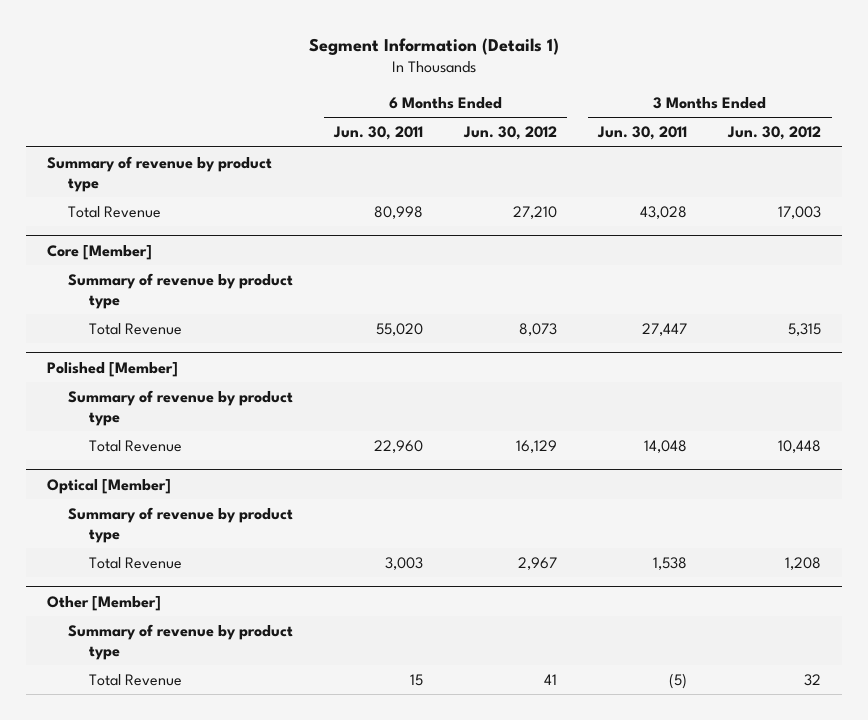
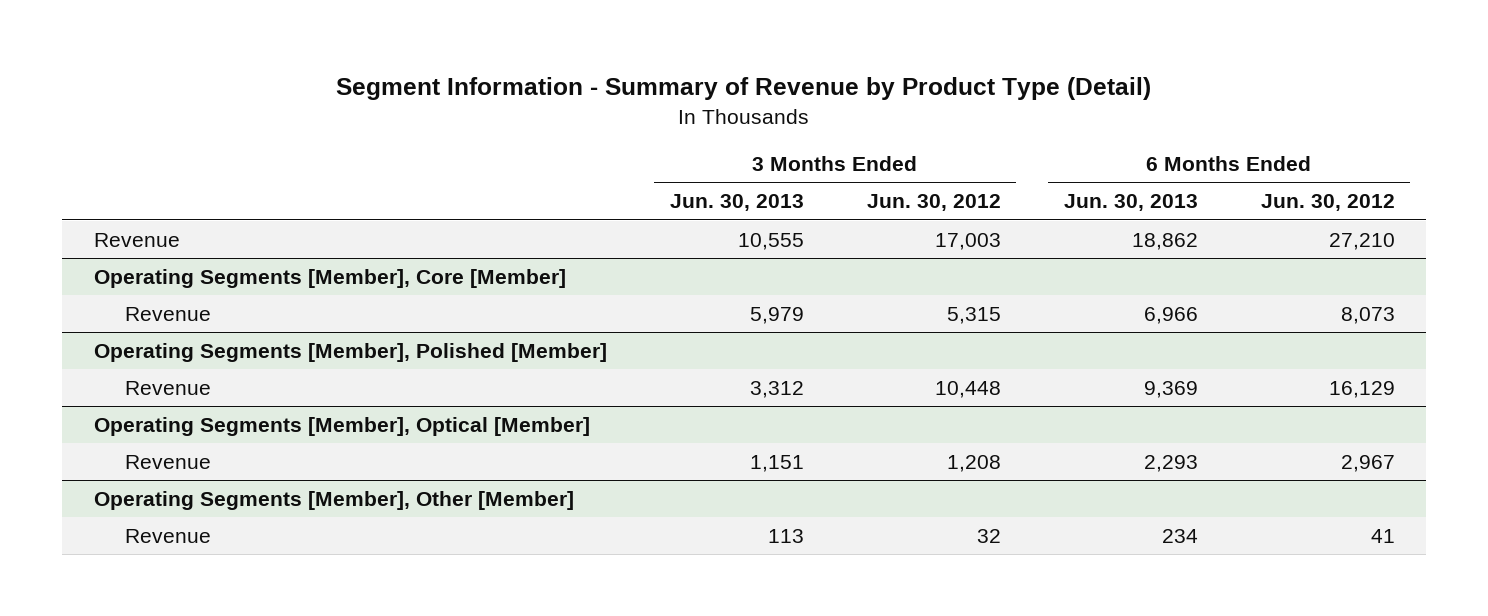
- Segment Information (Details 1)
+ Segment Information - Summary of Revenue by Product Type (Detail)
- | 6 Months Ended Jun. 30, 2011 | 6 Months Ended Jun. 30, 2012 | 3 Months Ended Jun. 30, 2011 | 3 Months Ended Jun. 30, 2012
+ | 3 Months Ended Jun. 30, 2013 | 3 Months Ended Jun. 30, 2012 | 6 Months Ended Jun. 30, 2013 | 6 Months Ended Jun. 30, 2012
- Summary of revenue by product type
- Total Revenue | 80,998 | 27,210 | 43,028 | 17,003
- Core [Member]
- Summary of revenue by product type
- Total Revenue | 55,020 | 8,073 | 27,447 | 5,315
- Polished [Member]
- Summary of revenue by product type
- Total Revenue | 22,960 | 16,129 | 14,048 | 10,448
- Optical [Member]
- Summary of revenue by product type
- Total Revenue | 3,003 | 2,967 | 1,538 | 1,208
- Other [Member]
- Summary of revenue by product type
- Total Revenue | 15 | 41 | (5) | 32
+ Revenue | 10,555 | 17,003 | 18,862 | 27,210
+ Operating Segments [Member], Core [Member]
+ Revenue | 5,979 | 5,315 | 6,966 | 8,073
+ Operating Segments [Member], Polished [Member]
+ Revenue | 3,312 | 10,448 | 9,369 | 16,129
+ Operating Segments [Member], Optical [Member]
+ Revenue | 1,151 | 1,208 | 2,293 | 2,967
+ Operating Segments [Member], Other [Member]
+ Revenue | 113 | 32 | 234 | 41

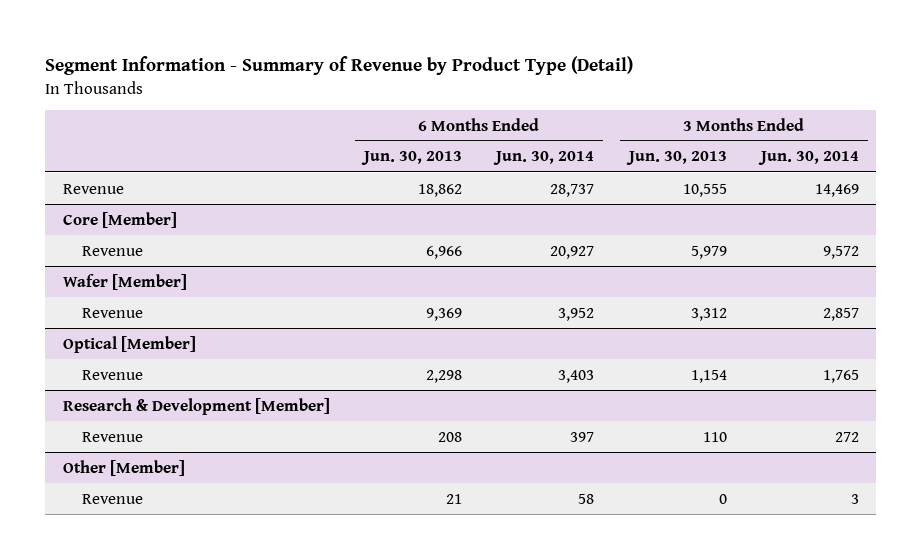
- | 3 Months Ended Jun. 30, 2013 | 3 Months Ended Jun. 30, 2012 | 6 Months Ended Jun. 30, 2013 | 6 Months Ended Jun. 30, 2012
+ | 6 Months Ended Jun. 30, 2013 | 6 Months Ended Jun. 30, 2014 | 3 Months Ended Jun. 30, 2013 | 3 Months Ended Jun. 30, 2014
- Operating Segments [Member], Core [Member]
+ Core [Member]
- Operating Segments [Member], Polished [Member]
+ Wafer [Member]
- Operating Segments [Member], Optical [Member]
- Revenue | 1,151 | 1,208 | 2,293 | 2,967
- Operating Segments [Member], Other [Member]
- Revenue | 113 | 32 | 234 | 41
+ Optical [Member]
+ Revenue | 2,298 | 3,403 | 1,154 | 1,765
+ Research & Development [Member]
+ Revenue | 208 | 397 | 110 | 272
+ Other [Member]
+ Revenue | 21 | 58 | 0 | 3

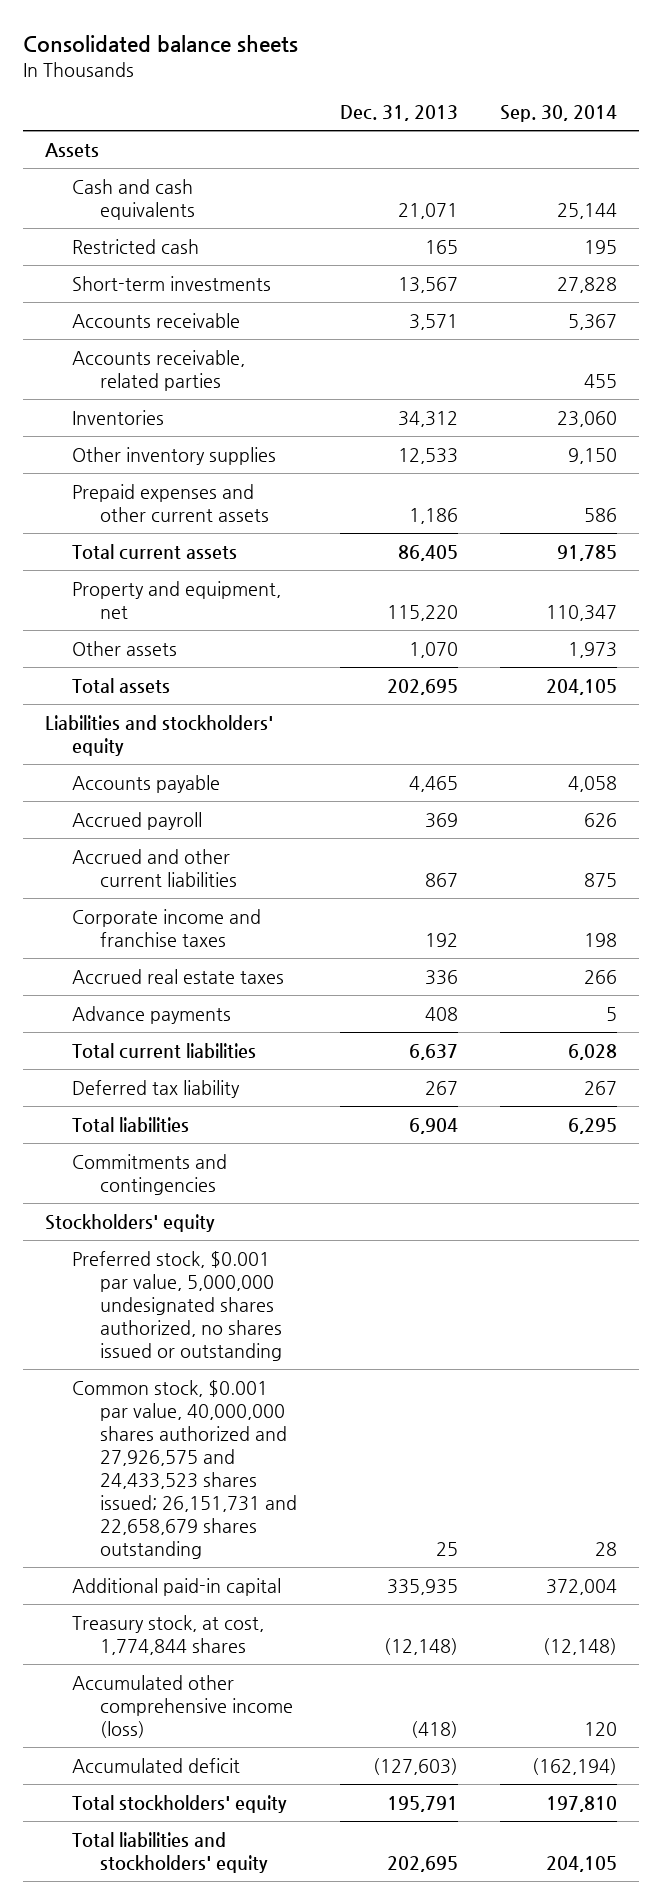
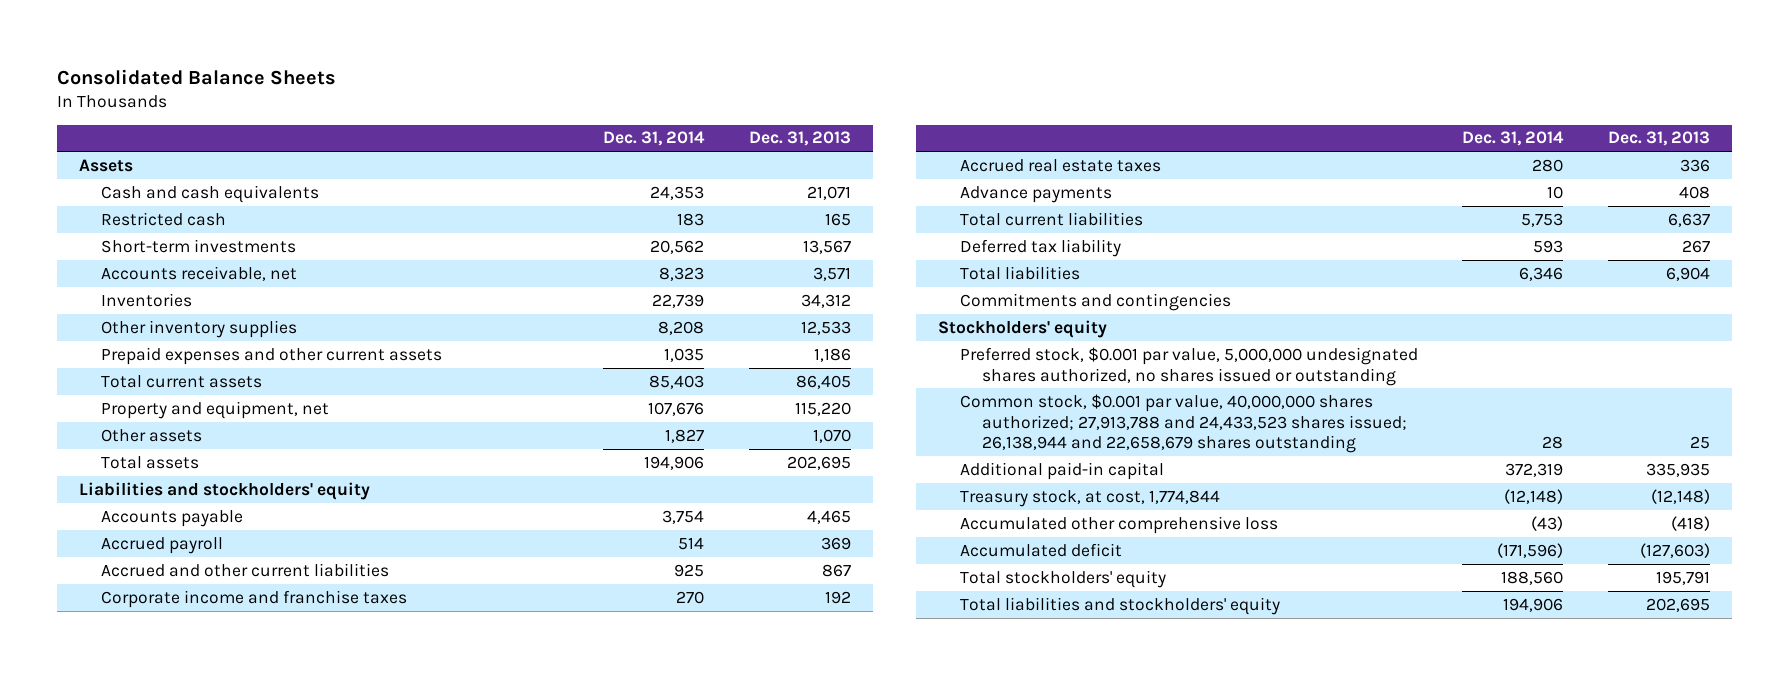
- Consolidated balance sheets
+ Consolidated Balance Sheets
- | Dec. 31, 2013 | Sep. 30, 2014
+ | Dec. 31, 2014 | Dec. 31, 2013
- Accounts receivable | 3,571 | 5,367
- Accounts receivable, related parties | | 455
+ Accounts receivable, net | 8,323 | 3,571
- Common stock, $0.001 par value, 40,000,000 shares authorized and 27,926,575 and 24,433,523 shares issued; 26,151,731 and 22,658,679 shares outstanding | 25 | 28
+ Common stock, $0.001 par value, 40,000,000 shares authorized; 27,913,788 and 24,433,523 shares issued; 26,138,944 and 22,658,679 shares outstanding | 28 | 25
- Treasury stock, at cost, 1,774,844 shares | (12,148) | (12,148)
- Accumulated other comprehensive income (loss) | (418) | 120
+ Treasury stock, at cost, 1,774,844 | (12,148) | (12,148)
+ Accumulated other comprehensive loss | (43) | (418)

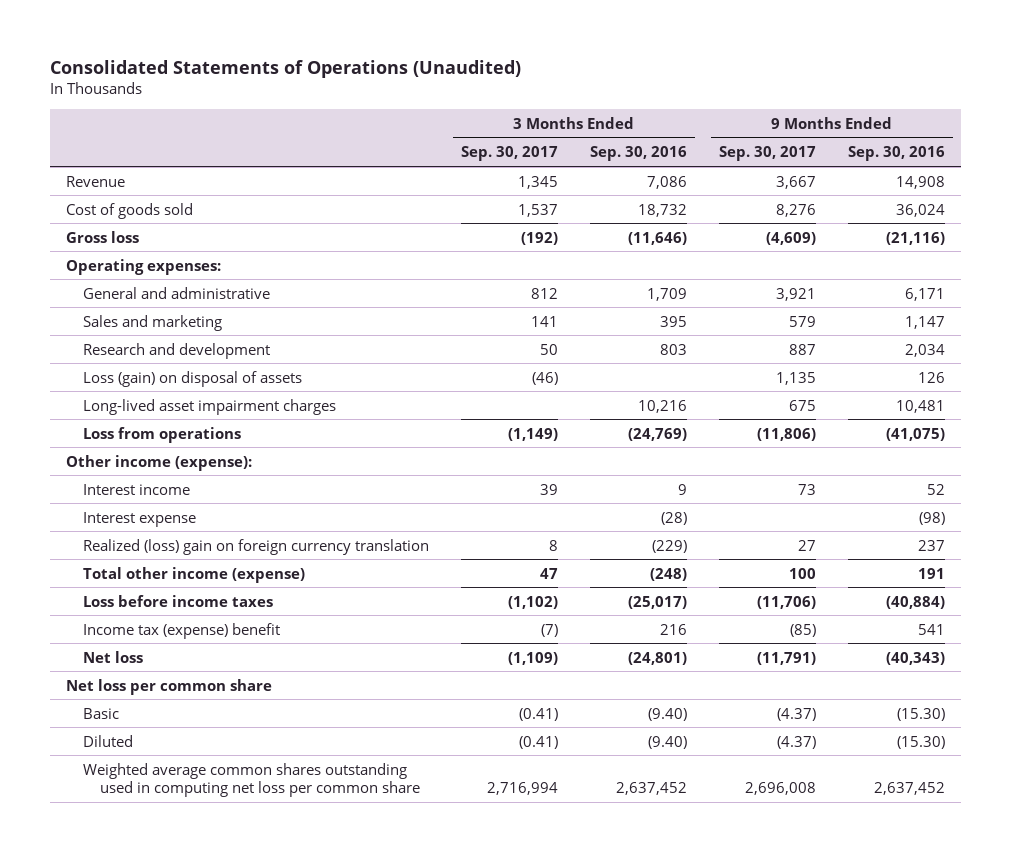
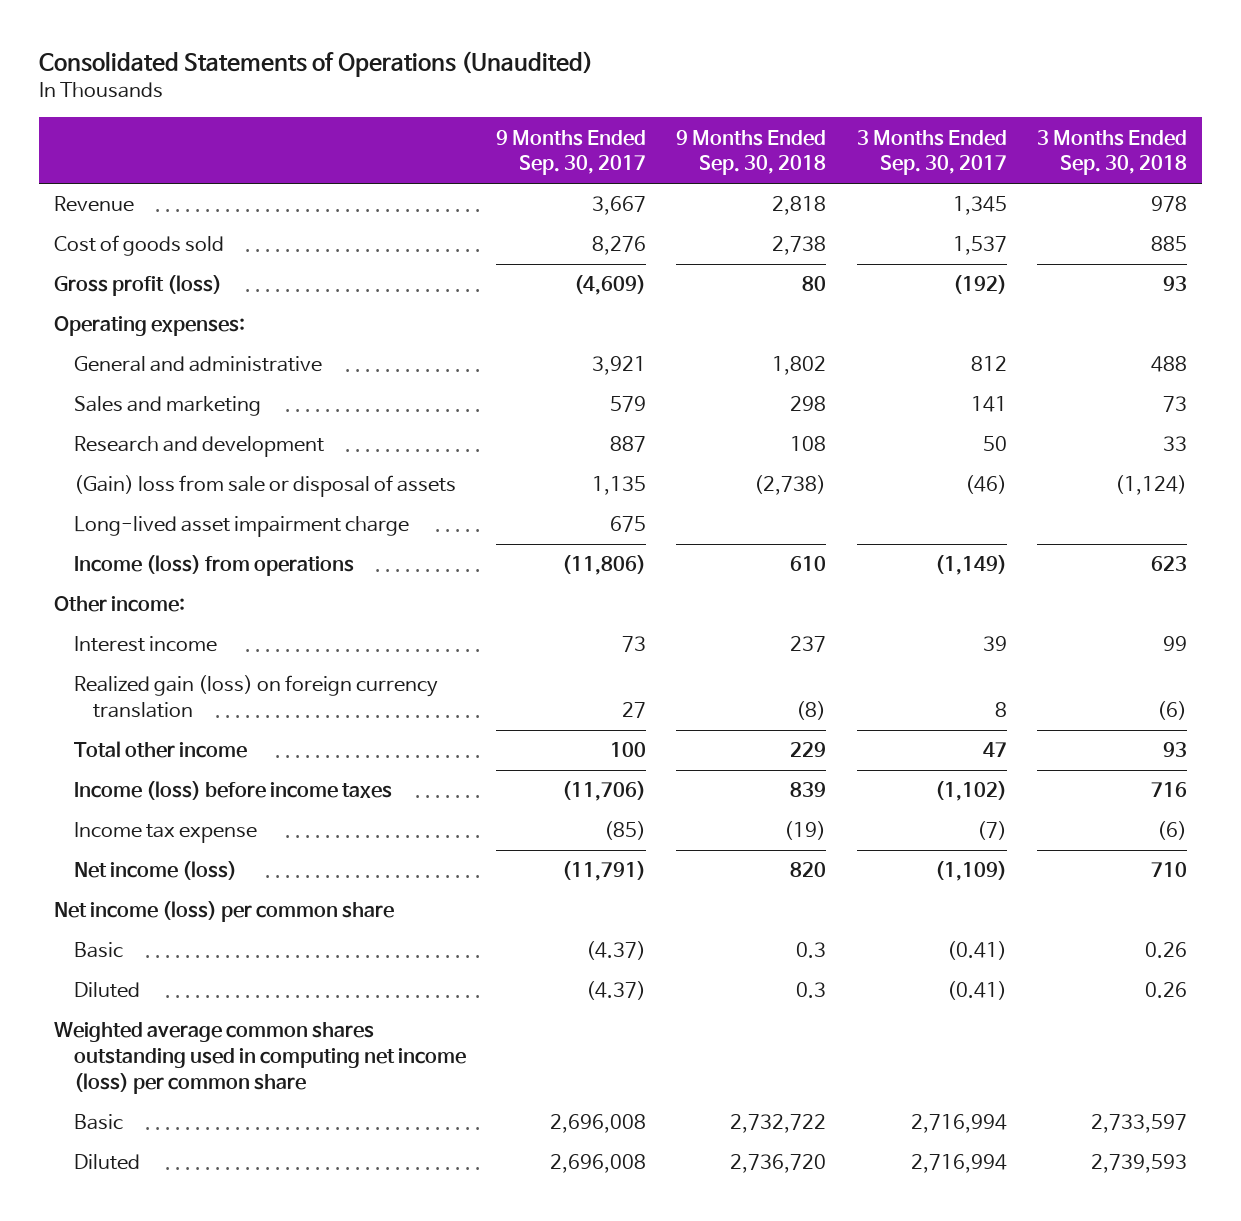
- | 3 Months Ended Sep. 30, 2017 | 3 Months Ended Sep. 30, 2016 | 9 Months Ended Sep. 30, 2017 | 9 Months Ended Sep. 30, 2016
+ | 9 Months Ended Sep. 30, 2017 | 9 Months Ended Sep. 30, 2018 | 3 Months Ended Sep. 30, 2017 | 3 Months Ended Sep. 30, 2018
- Gross loss | (192) | (11,646) | (4,609) | (21,116)
+ Gross profit (loss) | (4,609) | 80 | (192) | 93
- Loss (gain) on disposal of assets | (46) | | 1,135 | 126
- Long-lived asset impairment charges | | 10,216 | 675 | 10,481
- Loss from operations | (1,149) | (24,769) | (11,806) | (41,075)
- Other income (expense):
+ (Gain) loss from sale or disposal of assets | 1,135 | (2,738) | (46) | (1,124)
+ Long-lived asset impairment charge | 675 | | |
+ Income (loss) from operations | (11,806) | 610 | (1,149) | 623
+ Other income:
- Interest expense | | (28) | | (98)
- Realized (loss) gain on foreign currency translation | 8 | (229) | 27 | 237
- Total other income (expense) | 47 | (248) | 100 | 191
- Loss before income taxes | (1,102) | (25,017) | (11,706) | (40,884)
- Income tax (expense) benefit | (7) | 216 | (85) | 541
- Net loss | (1,109) | (24,801) | (11,791) | (40,343)
- Net loss per common share
+ Realized gain (loss) on foreign currency translation | 27 | (8) | 8 | (6)
+ Total other income | 100 | 229 | 47 | 93
+ Income (loss) before income taxes | (11,706) | 839 | (1,102) | 716
+ Income tax expense | (85) | (19) | (7) | (6)
+ Net income (loss) | (11,791) | 820 | (1,109) | 710
+ Net income (loss) per common share
- Weighted average common shares outstanding used in computing net loss per common share | 2,716,994 | 2,637,452 | 2,696,008 | 2,637,452
+ Weighted average common shares outstanding used in computing net income (loss) per common share
+ Basic | 2,696,008 | 2,732,722 | 2,716,994 | 2,733,597
+ Diluted | 2,696,008 | 2,736,720 | 2,716,994 | 2,739,593

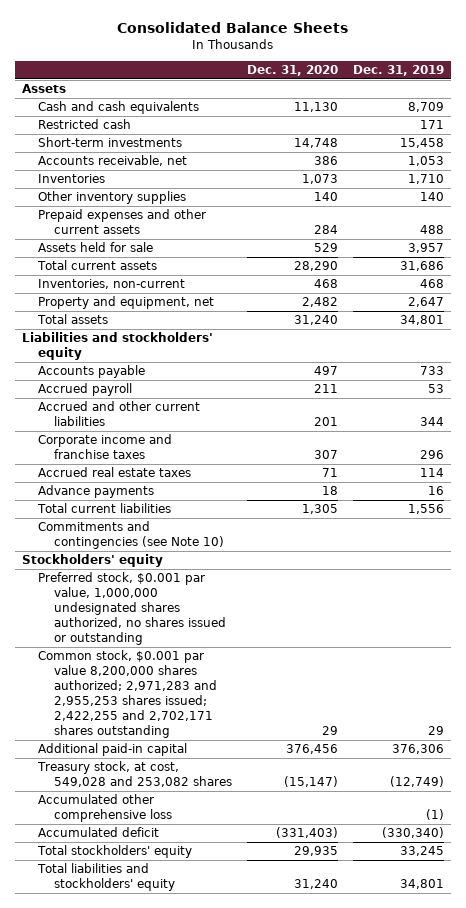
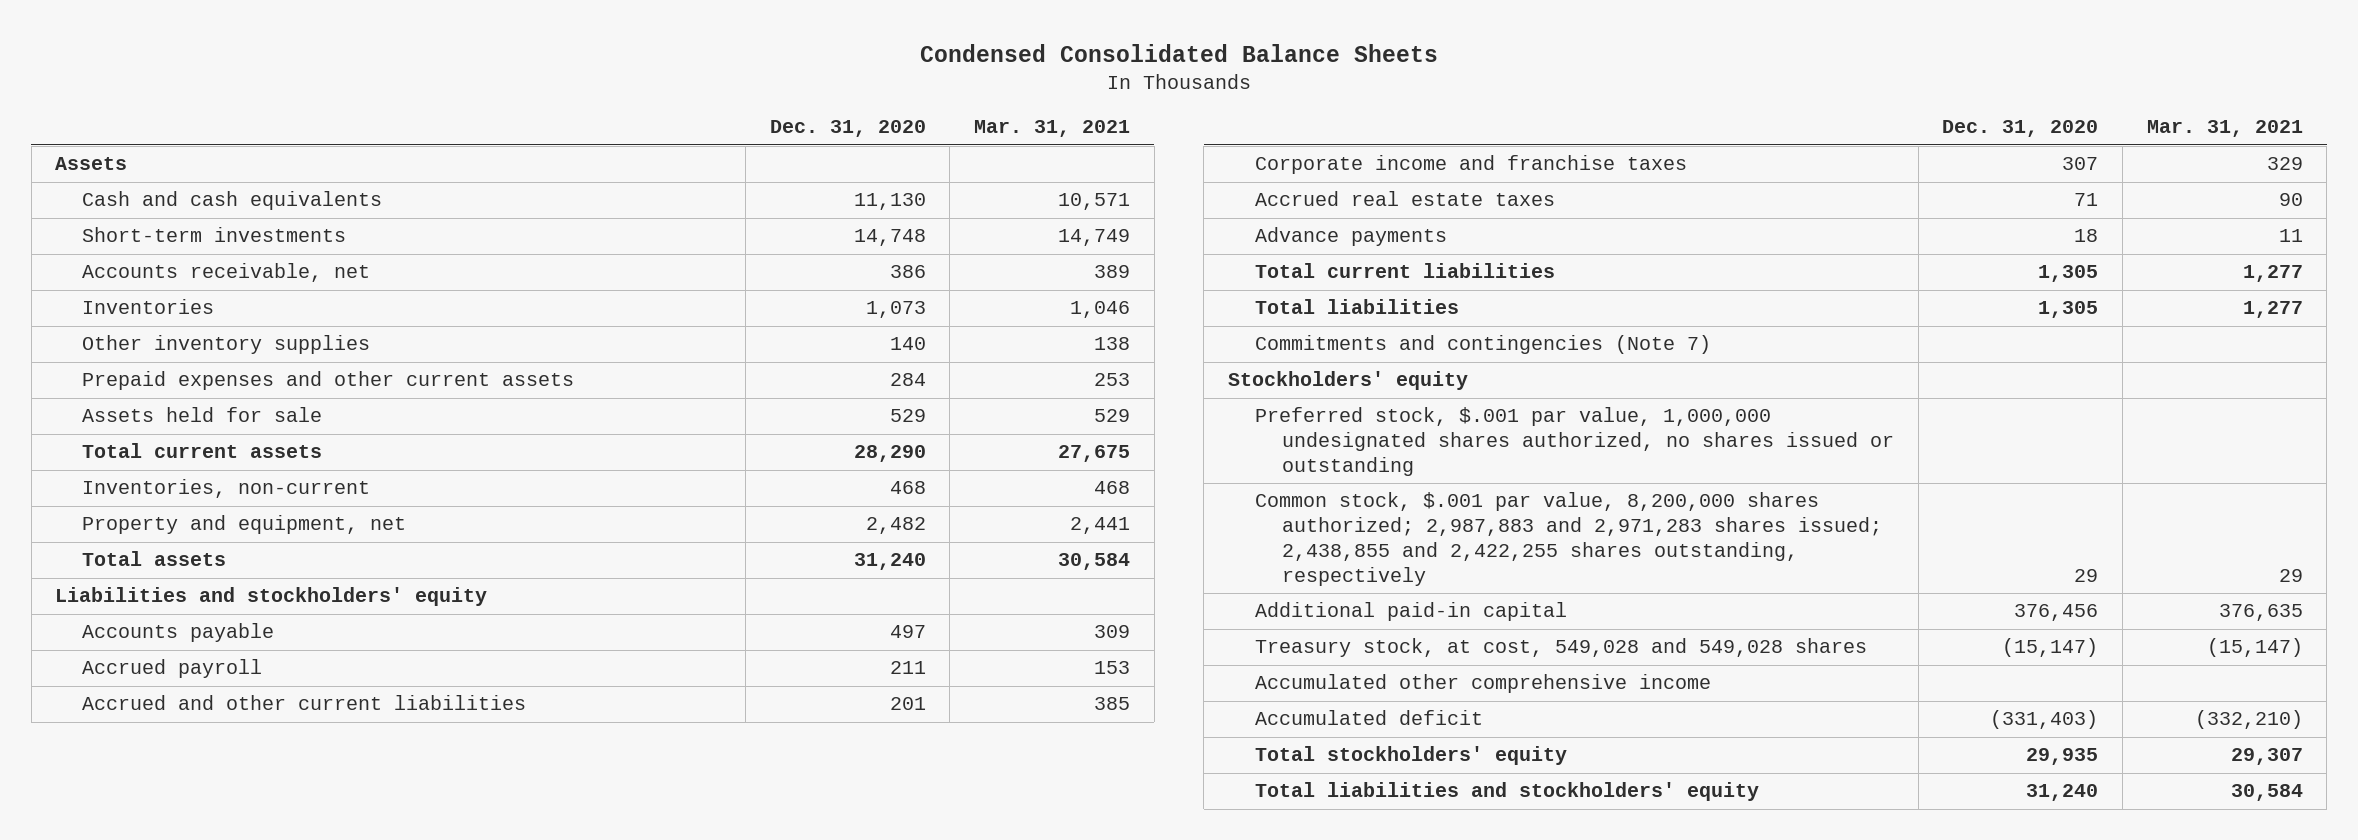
- Consolidated Balance Sheets
+ Condensed Consolidated Balance Sheets
- | Dec. 31, 2020 | Dec. 31, 2019
+ | Dec. 31, 2020 | Mar. 31, 2021
- Restricted cash | | 171
- Commitments and contingencies (see Note 10)
+ Total liabilities | 1,305 | 1,277
+ Commitments and contingencies (Note 7)
- Preferred stock, $0.001 par value, 1,000,000 undesignated shares authorized, no shares issued or outstanding
- Common stock, $0.001 par value 8,200,000 shares authorized; 2,971,283 and 2,955,253 shares issued; 2,422,255 and 2,702,171 shares outstanding | 29 | 29
+ Preferred stock, $.001 par value, 1,000,000 undesignated shares authorized, no shares issued or outstanding
+ Common stock, $.001 par value, 8,200,000 shares authorized; 2,987,883 and 2,971,283 shares issued; 2,438,855 and 2,422,255 shares outstanding, respectively | 29 | 29
- Treasury stock, at cost, 549,028 and 253,082 shares | (15,147) | (12,749)
- Accumulated other comprehensive loss | | (1)
+ Treasury stock, at cost, 549,028 and 549,028 shares | (15,147) | (15,147)
+ Accumulated other comprehensive income

